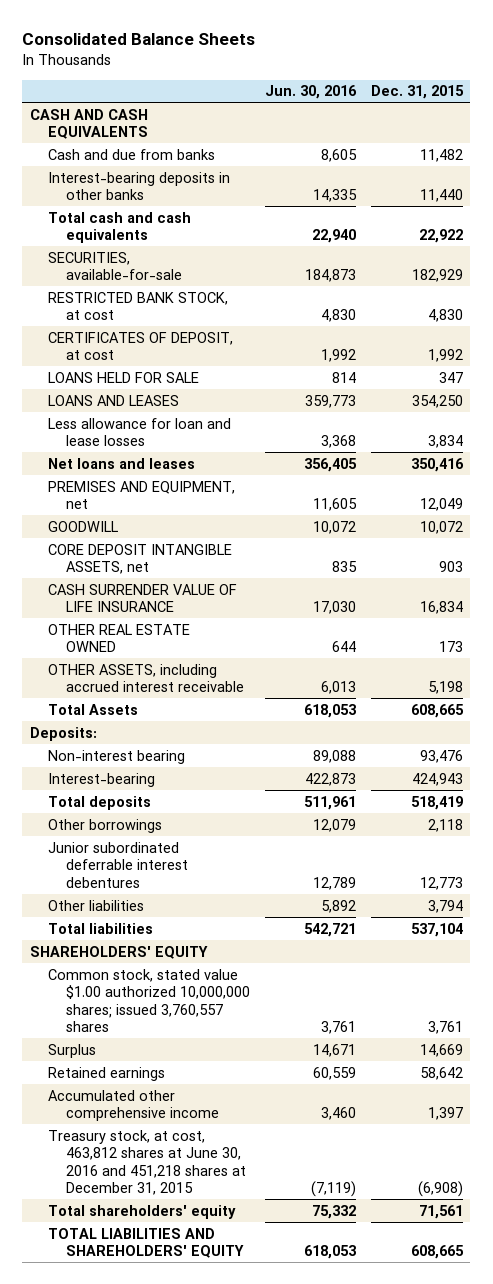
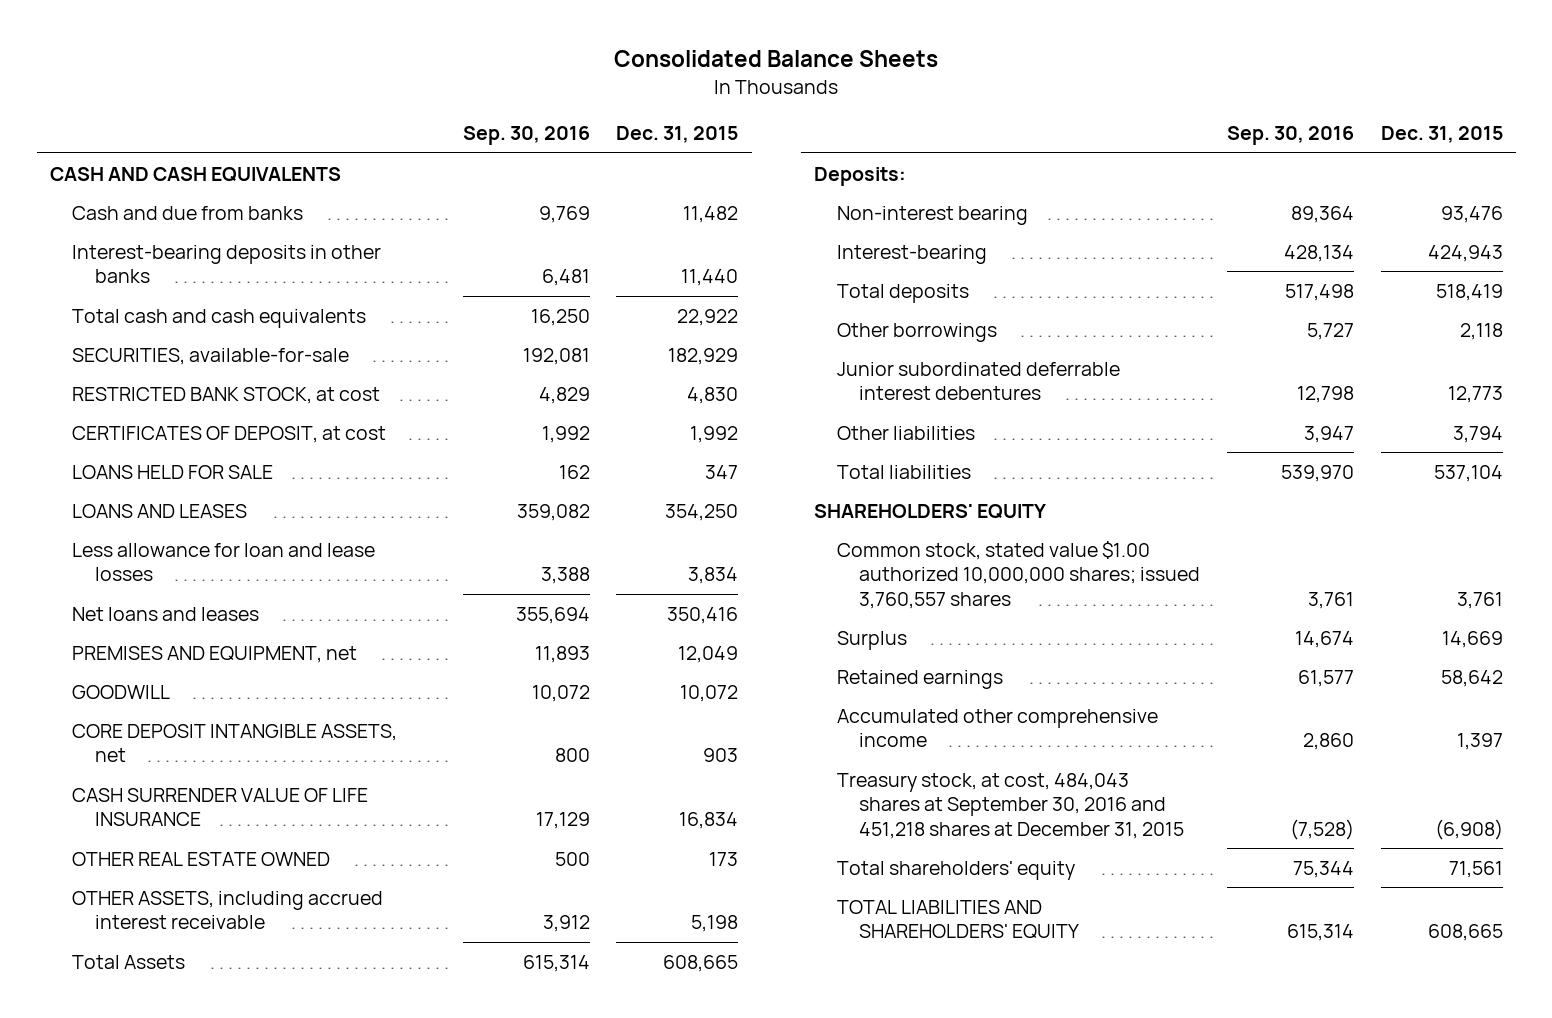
- | Jun. 30, 2016 | Dec. 31, 2015
+ | Sep. 30, 2016 | Dec. 31, 2015
- Treasury stock, at cost, 463,812 shares at June 30, 2016 and 451,218 shares at December 31, 2015 | (7,119) | (6,908)
+ Treasury stock, at cost, 484,043 shares at September 30, 2016 and 451,218 shares at December 31, 2015 | (7,528) | (6,908)

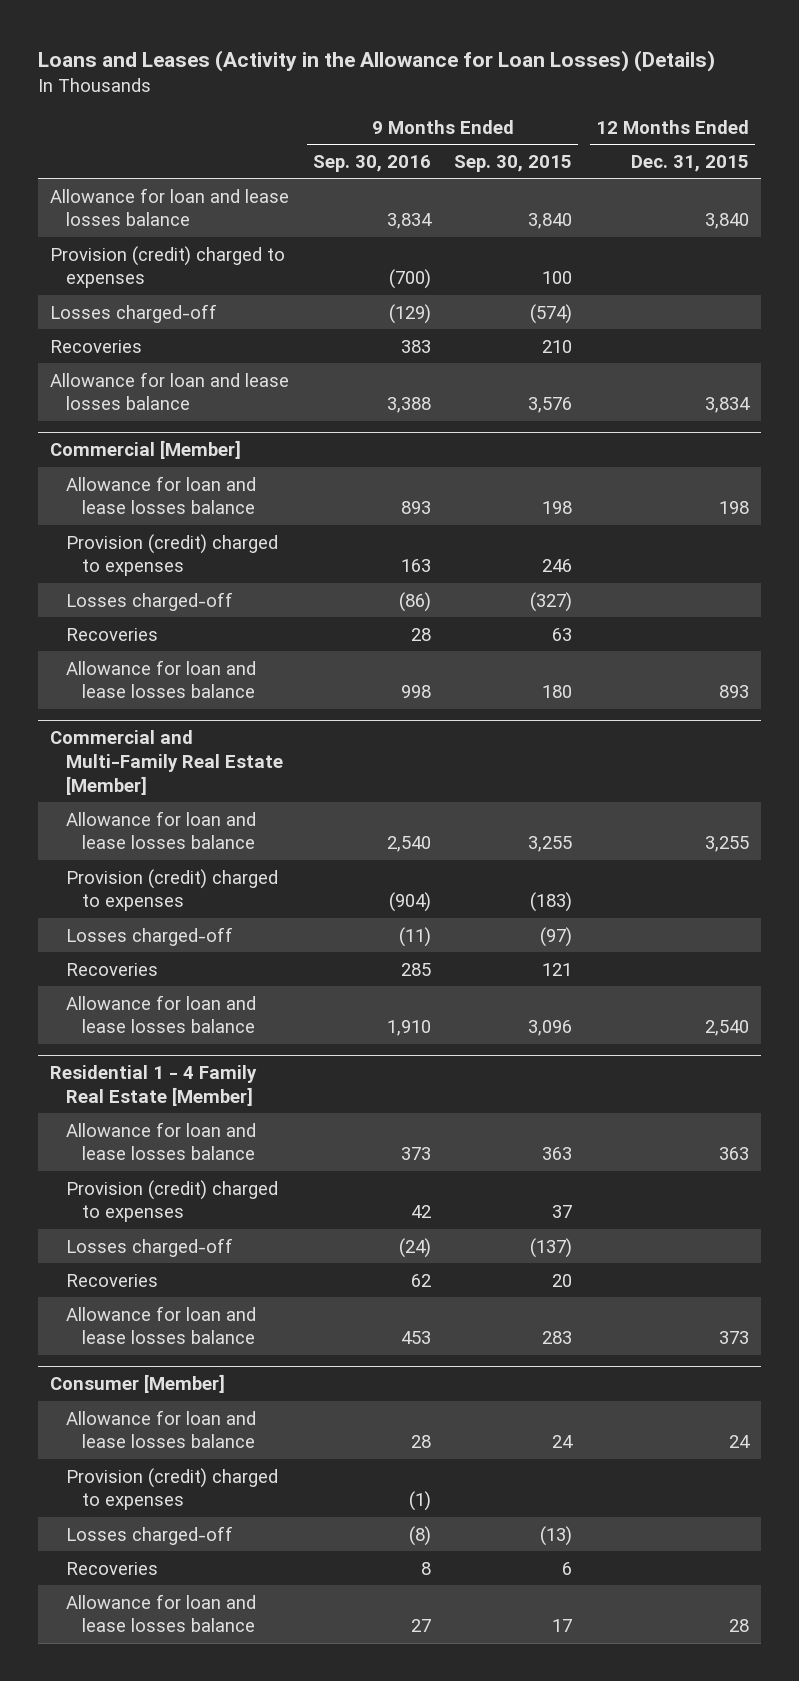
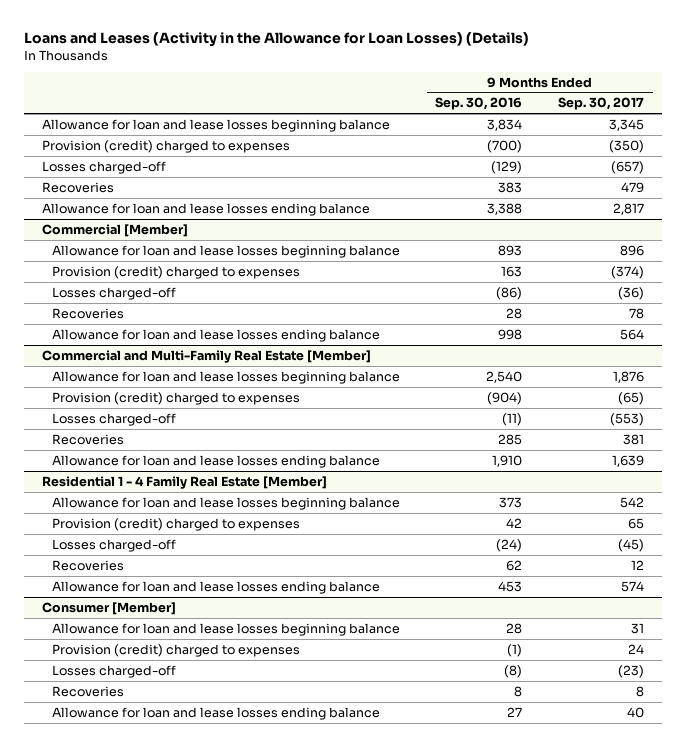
- | 9 Months Ended Sep. 30, 2016 | 9 Months Ended Sep. 30, 2015 | 12 Months Ended Dec. 31, 2015
+ | 9 Months Ended Sep. 30, 2016 | 9 Months Ended Sep. 30, 2017
- Allowance for loan and lease losses balance | 3,834 | 3,840 | 3,840
+ Allowance for loan and lease losses beginning balance | 3,834 | 3,345
- Allowance for loan and lease losses balance | 3,388 | 3,576 | 3,834
+ Allowance for loan and lease losses ending balance | 3,388 | 2,817
@ Commercial [Member]
- Allowance for loan and lease losses balance | 893 | 198 | 198
+ Allowance for loan and lease losses beginning balance | 893 | 896
- Allowance for loan and lease losses balance | 998 | 180 | 893
+ Allowance for loan and lease losses ending balance | 998 | 564
@ Commercial and Multi-Family Real Estate [Member]
- Allowance for loan and lease losses balance | 2,540 | 3,255 | 3,255
+ Allowance for loan and lease losses beginning balance | 2,540 | 1,876
- Allowance for loan and lease losses balance | 1,910 | 3,096 | 2,540
+ Allowance for loan and lease losses ending balance | 1,910 | 1,639
@ Residential 1 - 4 Family Real Estate [Member]
- Allowance for loan and lease losses balance | 373 | 363 | 363
+ Allowance for loan and lease losses beginning balance | 373 | 542
- Allowance for loan and lease losses balance | 453 | 283 | 373
+ Allowance for loan and lease losses ending balance | 453 | 574
@ Consumer [Member]
- Allowance for loan and lease losses balance | 28 | 24 | 24
+ Allowance for loan and lease losses beginning balance | 28 | 31
- Allowance for loan and lease losses balance | 27 | 17 | 28
+ Allowance for loan and lease losses ending balance | 27 | 40

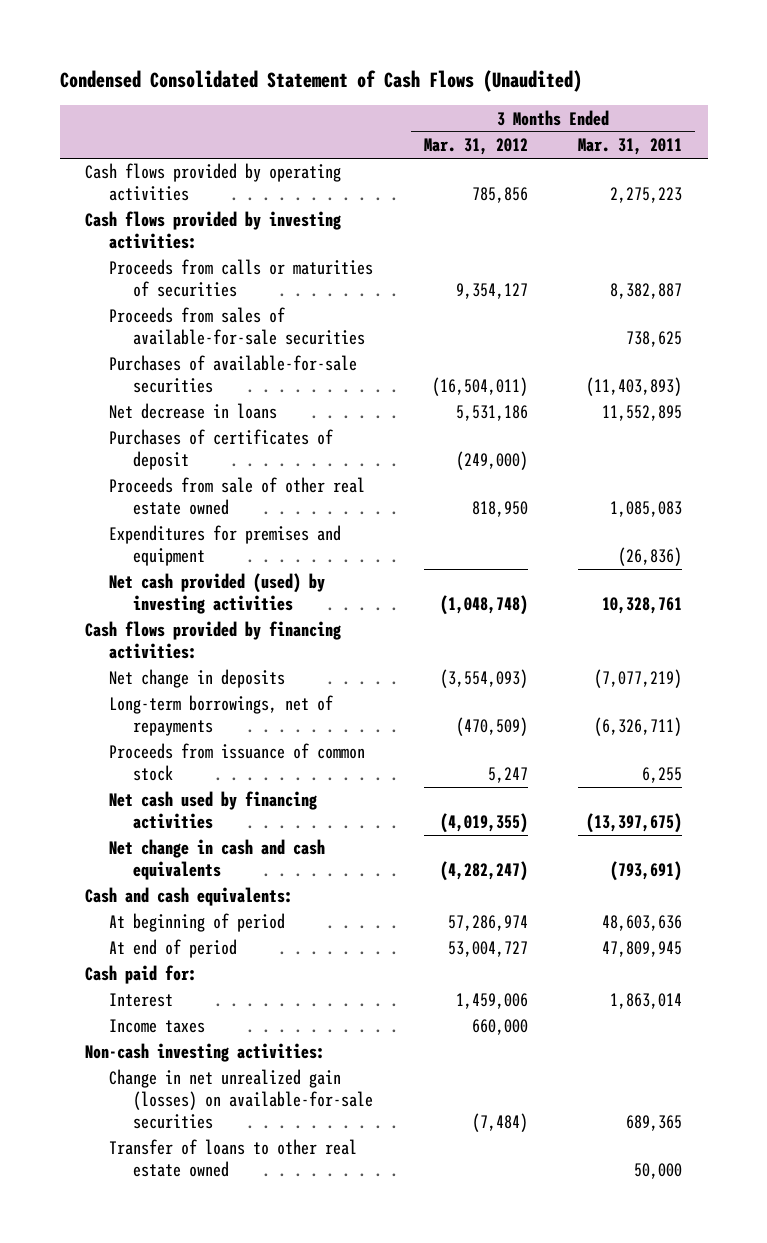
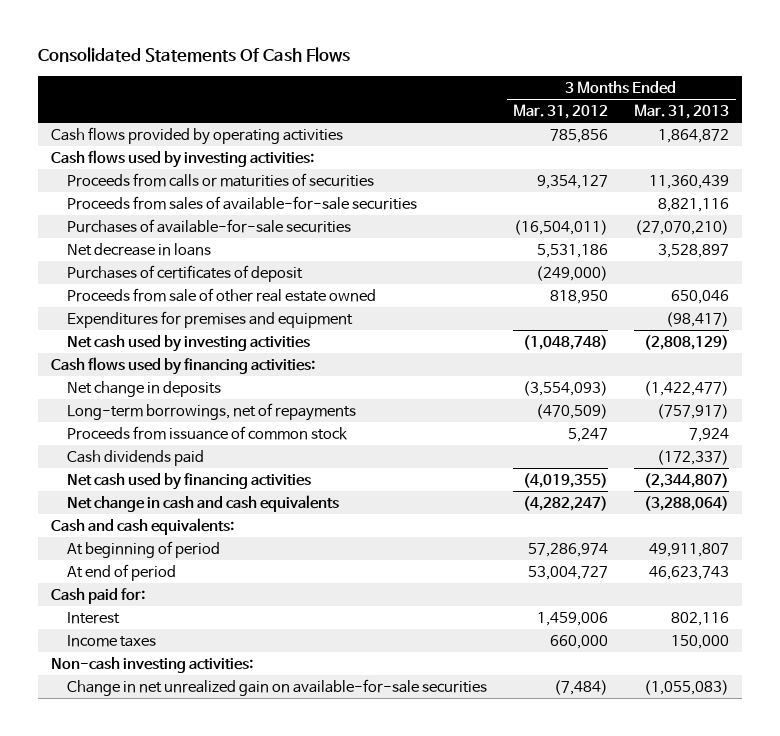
- Condensed Consolidated Statement of Cash Flows (Unaudited)
+ Consolidated Statements Of Cash Flows
- | 3 Months Ended Mar. 31, 2012 | 3 Months Ended Mar. 31, 2011
+ | 3 Months Ended Mar. 31, 2012 | 3 Months Ended Mar. 31, 2013
- Cash flows provided by investing activities:
+ Cash flows used by investing activities:
- Net cash provided (used) by investing activities | (1,048,748) | 10,328,761
- Cash flows provided by financing activities:
+ Net cash used by investing activities | (1,048,748) | (2,808,129)
+ Cash flows used by financing activities:
+ Cash dividends paid | | (172,337)
- Change in net unrealized gain (losses) on available-for-sale securities | (7,484) | 689,365
- Transfer of loans to other real estate owned | | 50,000
+ Change in net unrealized gain on available-for-sale securities | (7,484) | (1,055,083)

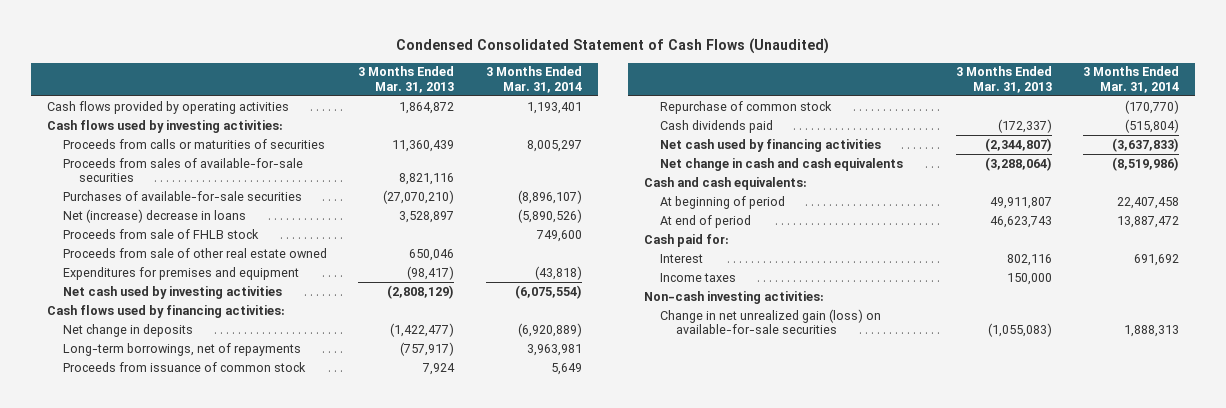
- Consolidated Statements Of Cash Flows
+ Condensed Consolidated Statement of Cash Flows (Unaudited)
- | 3 Months Ended Mar. 31, 2012 | 3 Months Ended Mar. 31, 2013
+ | 3 Months Ended Mar. 31, 2013 | 3 Months Ended Mar. 31, 2014
- Net decrease in loans | 5,531,186 | 3,528,897
- Purchases of certificates of deposit | (249,000) |
+ Net (increase) decrease in loans | 3,528,897 | (5,890,526)
+ Proceeds from sale of FHLB stock | | 749,600
+ Repurchase of common stock | | (170,770)
- Change in net unrealized gain on available-for-sale securities | (7,484) | (1,055,083)
+ Change in net unrealized gain (loss) on available-for-sale securities | (1,055,083) | 1,888,313

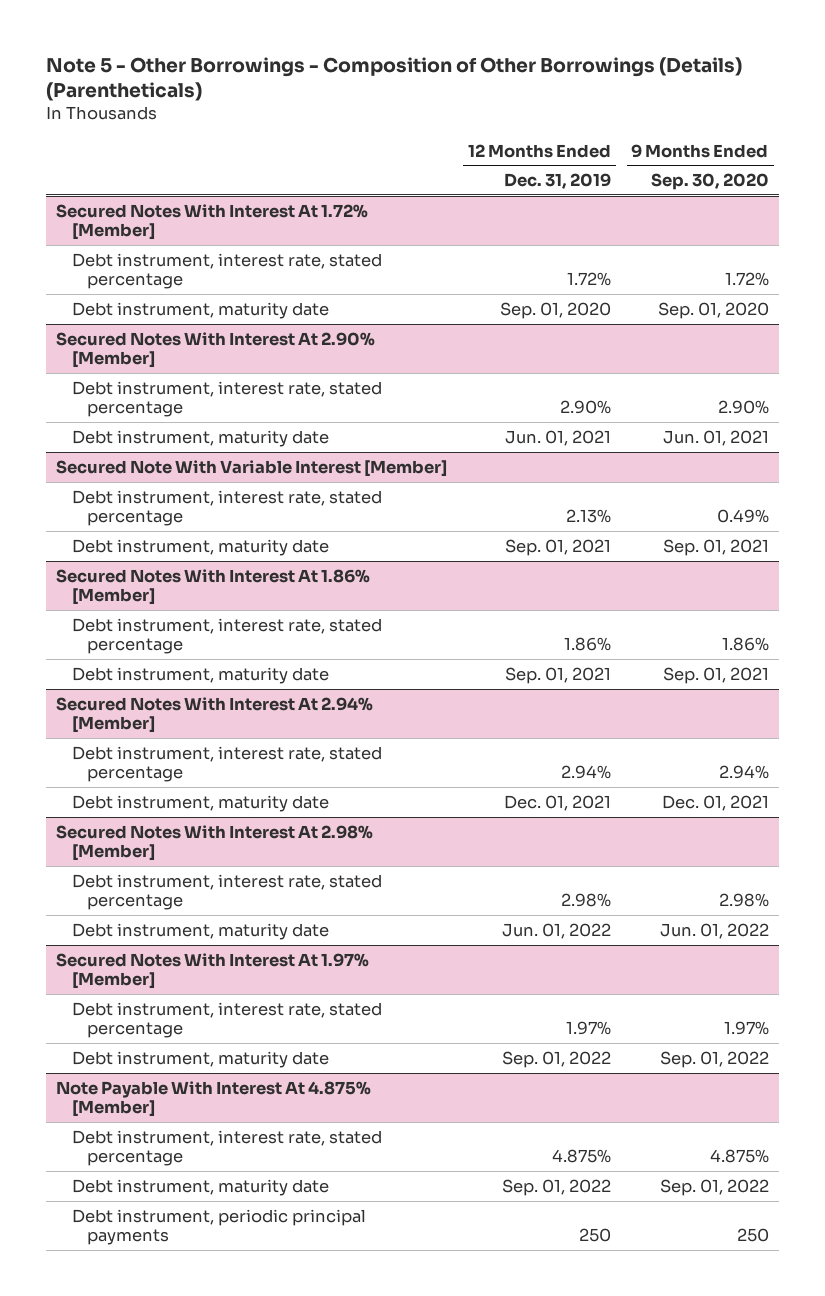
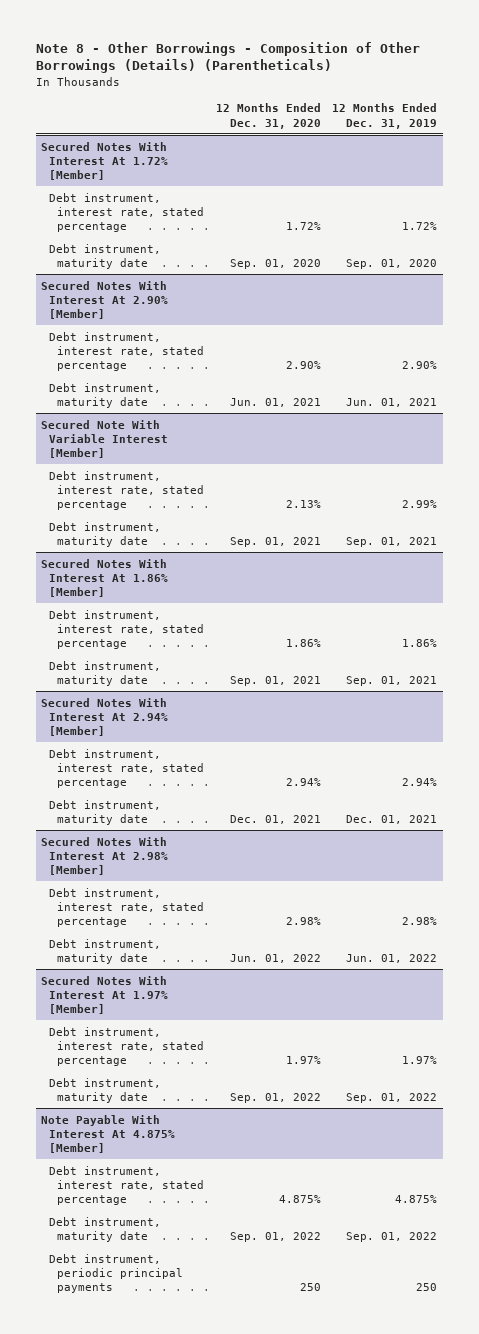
- Note 5 - Other Borrowings - Composition of Other Borrowings (Details) (Parentheticals)
+ Note 8 - Other Borrowings - Composition of Other Borrowings (Details) (Parentheticals)
- | 12 Months Ended Dec. 31, 2019 | 9 Months Ended Sep. 30, 2020
+ | 12 Months Ended Dec. 31, 2020 | 12 Months Ended Dec. 31, 2019
@ Secured Note With Variable Interest [Member]
- Debt instrument, interest rate, stated percentage | 2.13% | 0.49%
+ Debt instrument, interest rate, stated percentage | 2.13% | 2.99%

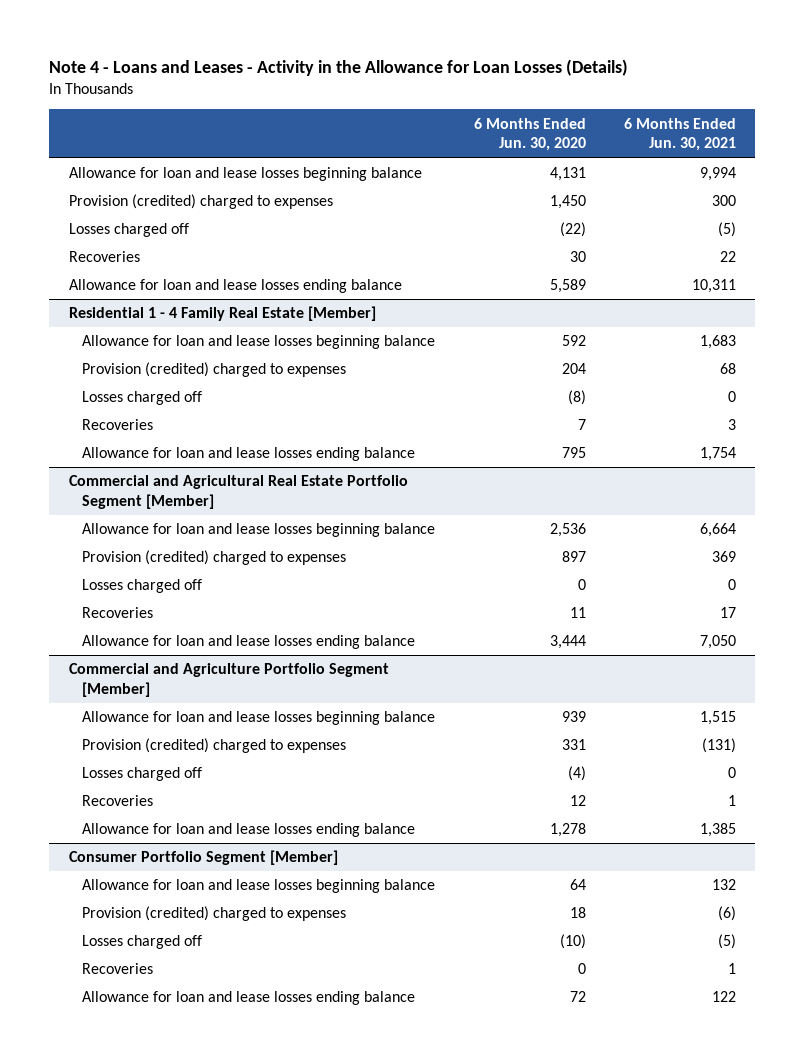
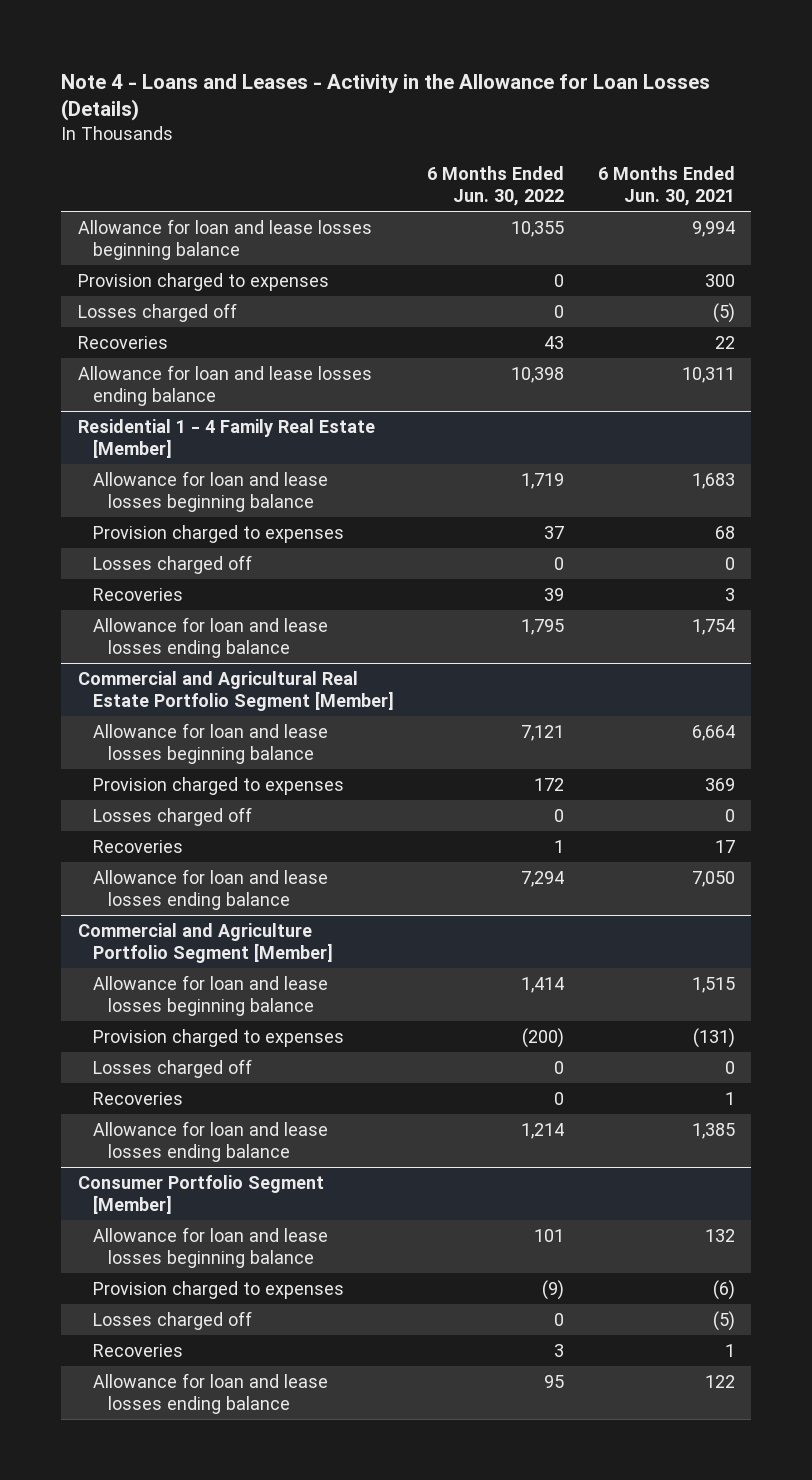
- | 6 Months Ended Jun. 30, 2020 | 6 Months Ended Jun. 30, 2021
+ | 6 Months Ended Jun. 30, 2022 | 6 Months Ended Jun. 30, 2021
- Provision (credited) charged to expenses | 1,450 | 300
+ Provision charged to expenses | 0 | 300
@ Residential 1 - 4 Family Real Estate [Member]
- Provision (credited) charged to expenses | 204 | 68
+ Provision charged to expenses | 37 | 68
@ Commercial and Agricultural Real Estate Portfolio Segment [Member]
- Provision (credited) charged to expenses | 897 | 369
+ Provision charged to expenses | 172 | 369
@ Commercial and Agriculture Portfolio Segment [Member]
- Provision (credited) charged to expenses | 331 | (131)
+ Provision charged to expenses | (200) | (131)
@ Consumer Portfolio Segment [Member]
- Provision (credited) charged to expenses | 18 | (6)
+ Provision charged to expenses | (9) | (6)

